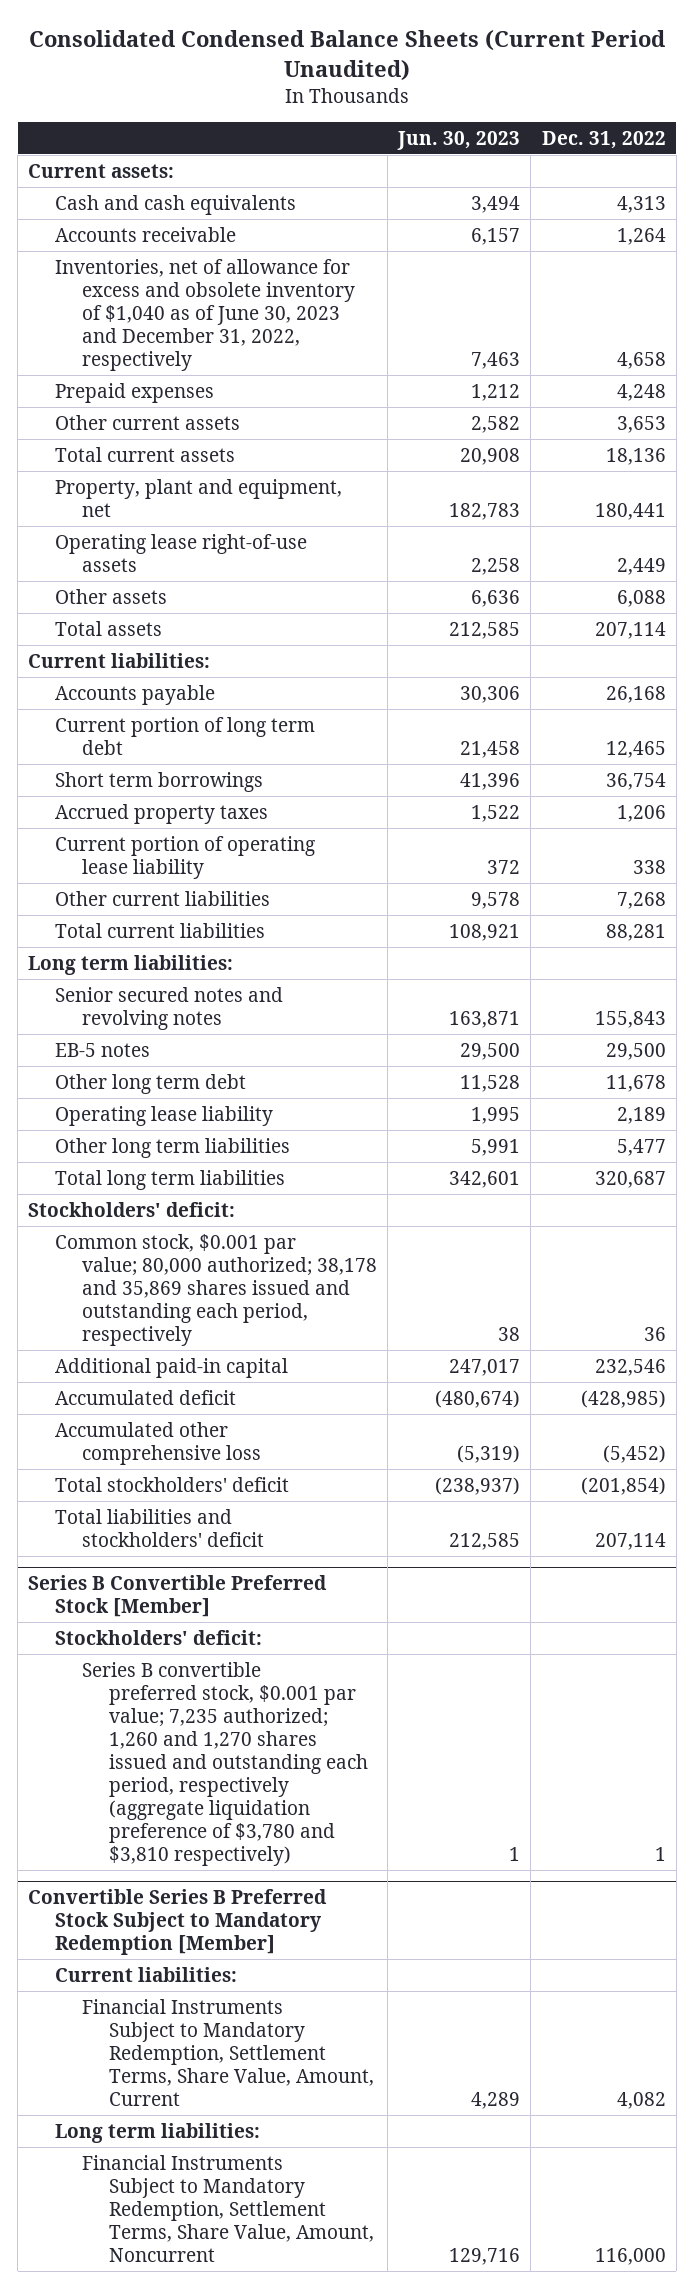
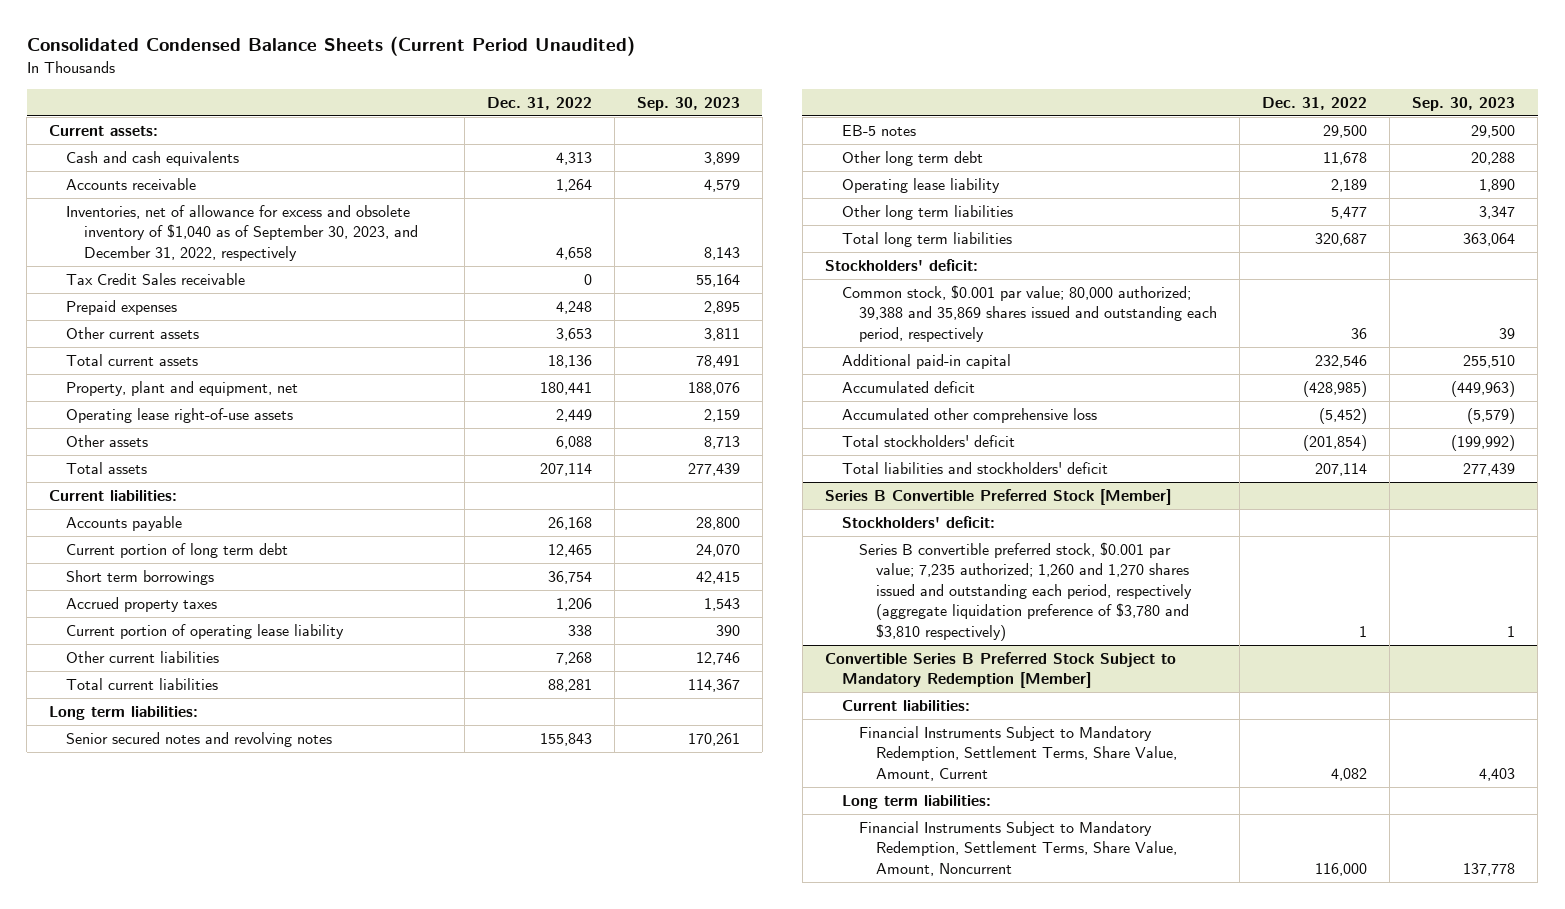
- | Jun. 30, 2023 | Dec. 31, 2022
+ | Dec. 31, 2022 | Sep. 30, 2023
- Inventories, net of allowance for excess and obsolete inventory of $1,040 as of June 30, 2023 and December 31, 2022, respectively | 7,463 | 4,658
+ Inventories, net of allowance for excess and obsolete inventory of $1,040 as of September 30, 2023, and December 31, 2022, respectively | 4,658 | 8,143
+ Tax Credit Sales receivable | 0 | 55,164
- Common stock, $0.001 par value; 80,000 authorized; 38,178 and 35,869 shares issued and outstanding each period, respectively | 38 | 36
+ Common stock, $0.001 par value; 80,000 authorized; 39,388 and 35,869 shares issued and outstanding each period, respectively | 36 | 39

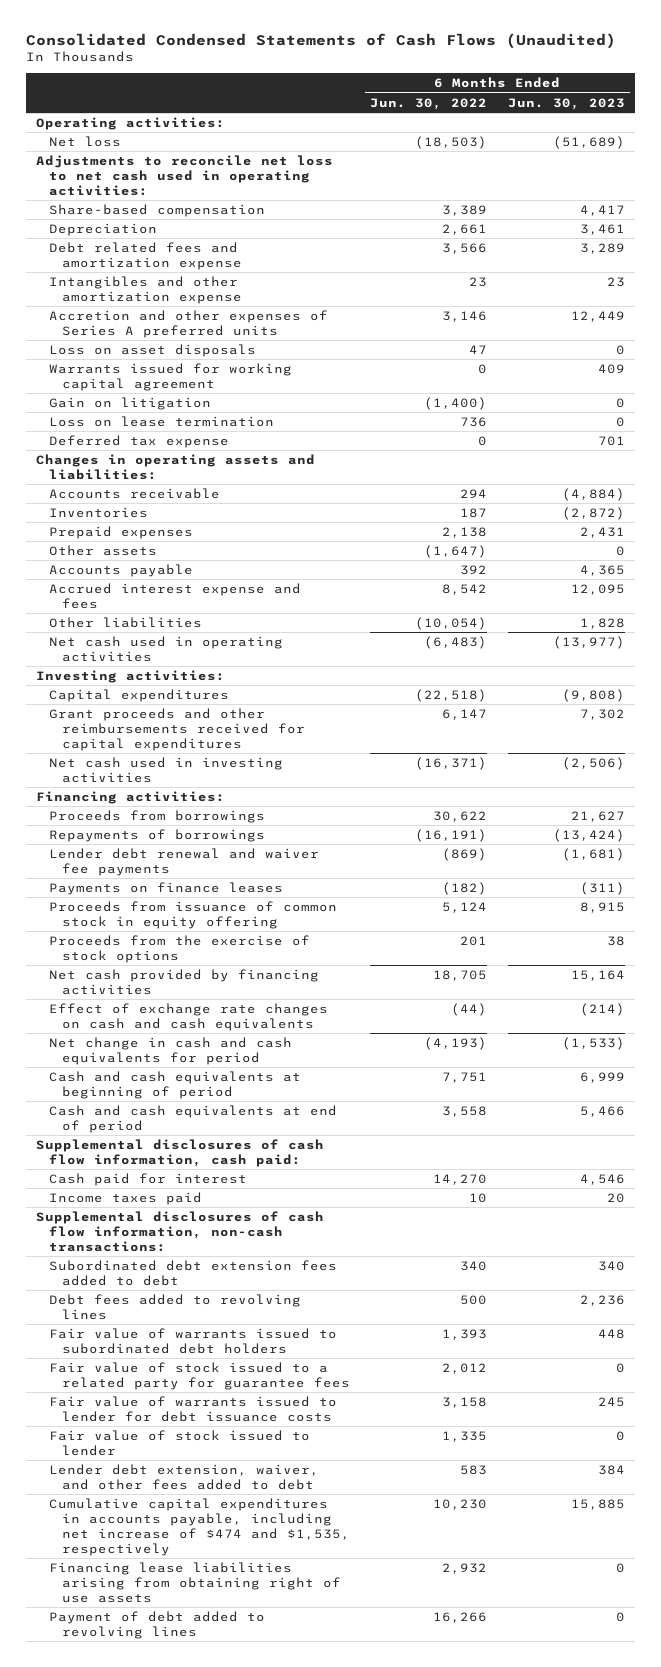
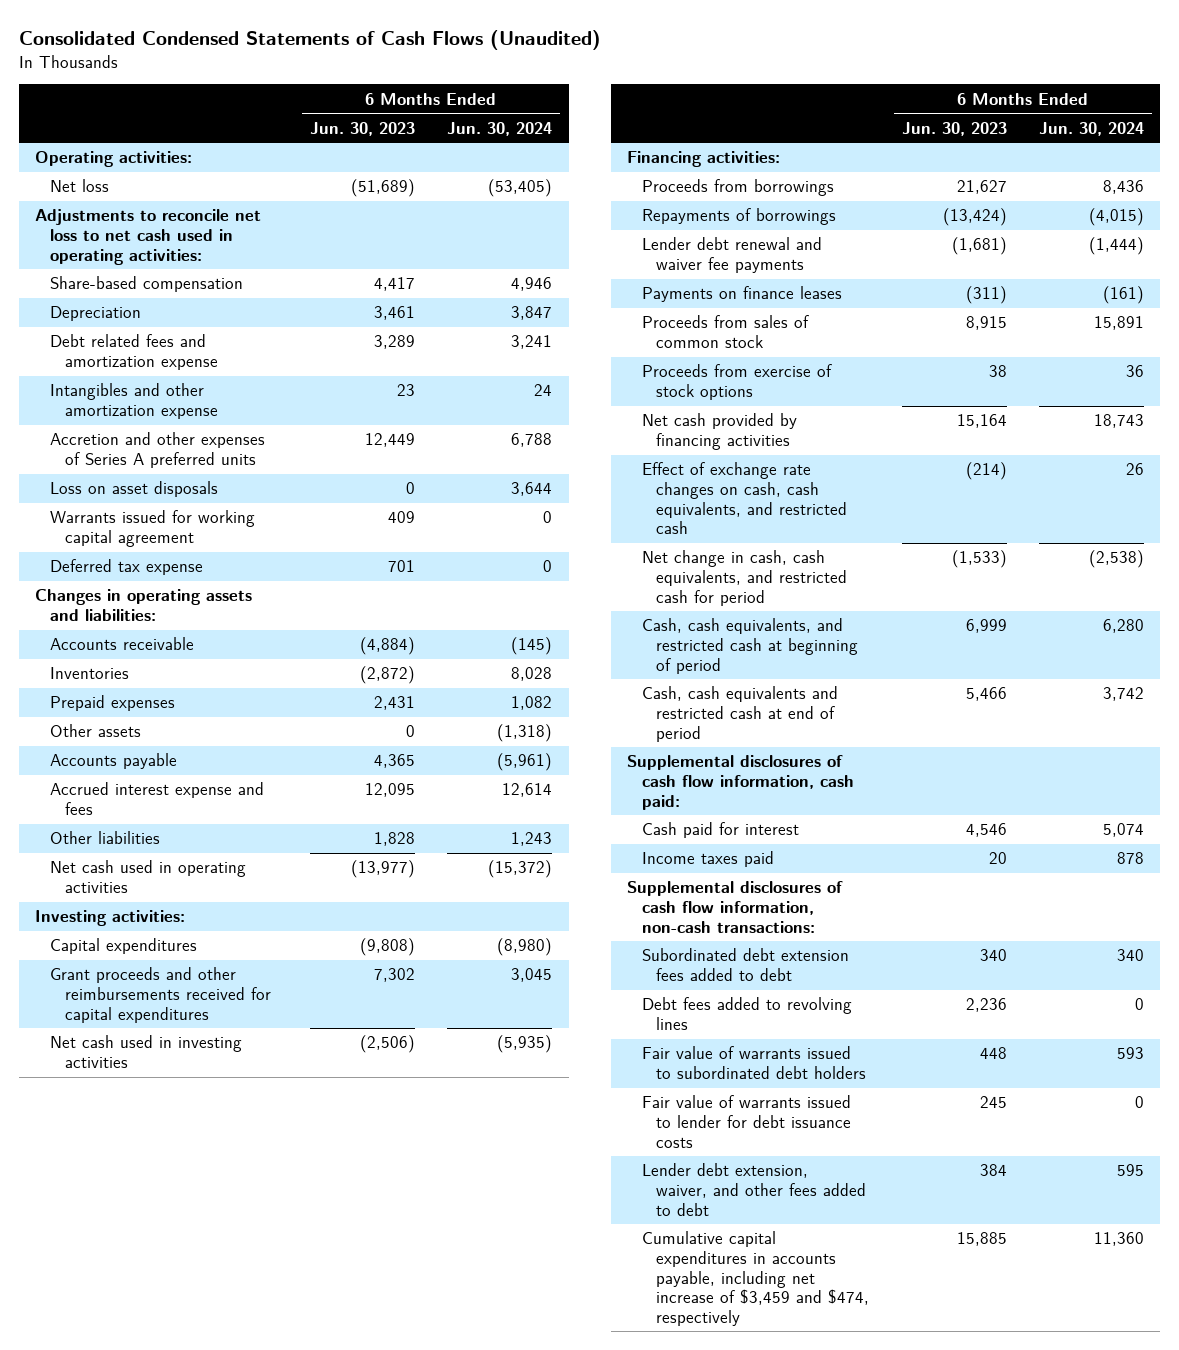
- | 6 Months Ended Jun. 30, 2022 | 6 Months Ended Jun. 30, 2023
+ | 6 Months Ended Jun. 30, 2023 | 6 Months Ended Jun. 30, 2024
- Gain on litigation | (1,400) | 0
- Loss on lease termination | 736 | 0
- Proceeds from issuance of common stock in equity offering | 5,124 | 8,915
- Proceeds from the exercise of stock options | 201 | 38
+ Proceeds from sales of common stock | 8,915 | 15,891
+ Proceeds from exercise of stock options | 38 | 36
- Effect of exchange rate changes on cash and cash equivalents | (44) | (214)
- Net change in cash and cash equivalents for period | (4,193) | (1,533)
- Cash and cash equivalents at beginning of period | 7,751 | 6,999
- Cash and cash equivalents at end of period | 3,558 | 5,466
+ Effect of exchange rate changes on cash, cash equivalents, and restricted cash | (214) | 26
+ Net change in cash, cash equivalents, and restricted cash for period | (1,533) | (2,538)
+ Cash, cash equivalents, and restricted cash at beginning of period | 6,999 | 6,280
+ Cash, cash equivalents and restricted cash at end of period | 5,466 | 3,742
- Fair value of stock issued to a related party for guarantee fees | 2,012 | 0
- Fair value of stock issued to lender | 1,335 | 0
- Cumulative capital expenditures in accounts payable, including net increase of $474 and $1,535, respectively | 10,230 | 15,885
- Financing lease liabilities arising from obtaining right of use assets | 2,932 | 0
- Payment of debt added to revolving lines | 16,266 | 0
+ Cumulative capital expenditures in accounts payable, including net increase of $3,459 and $474, respectively | 15,885 | 11,360

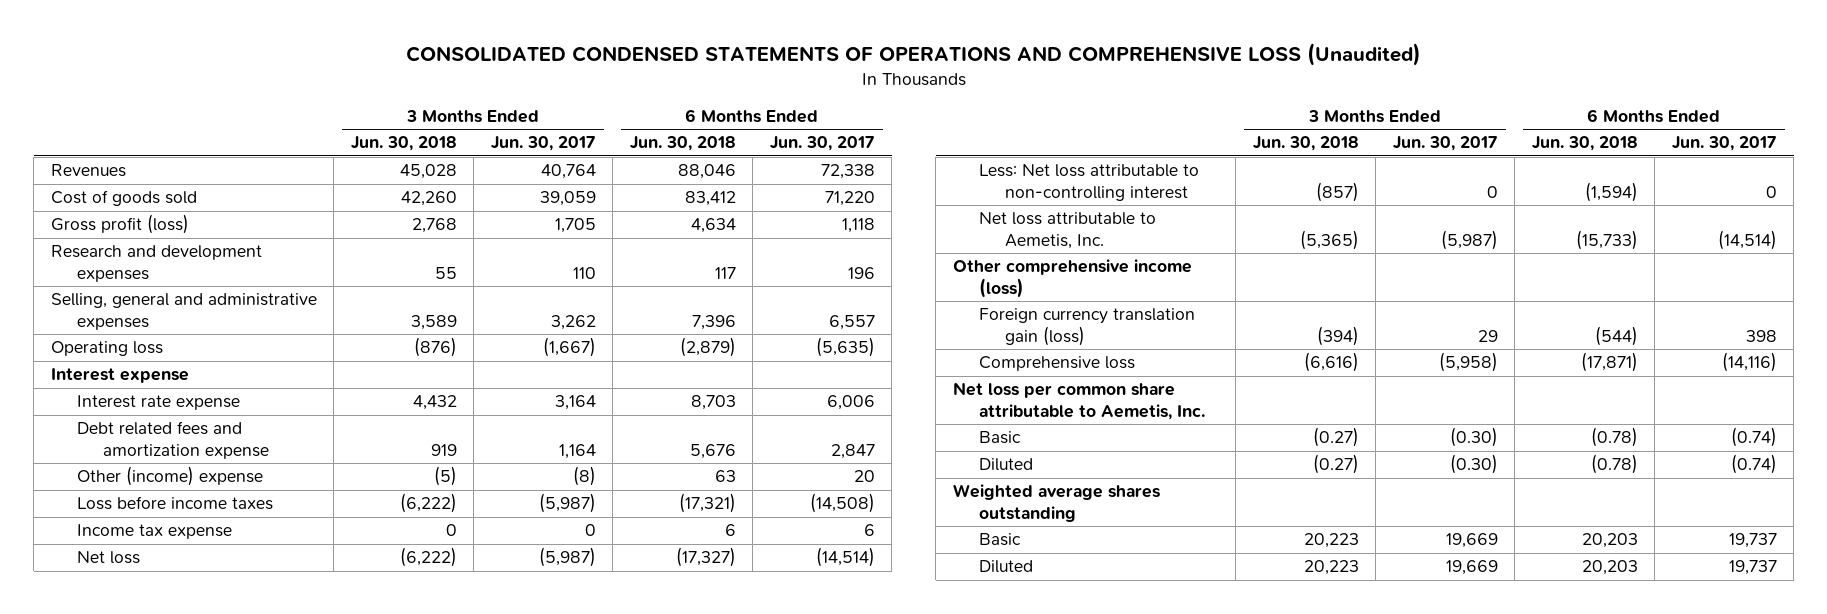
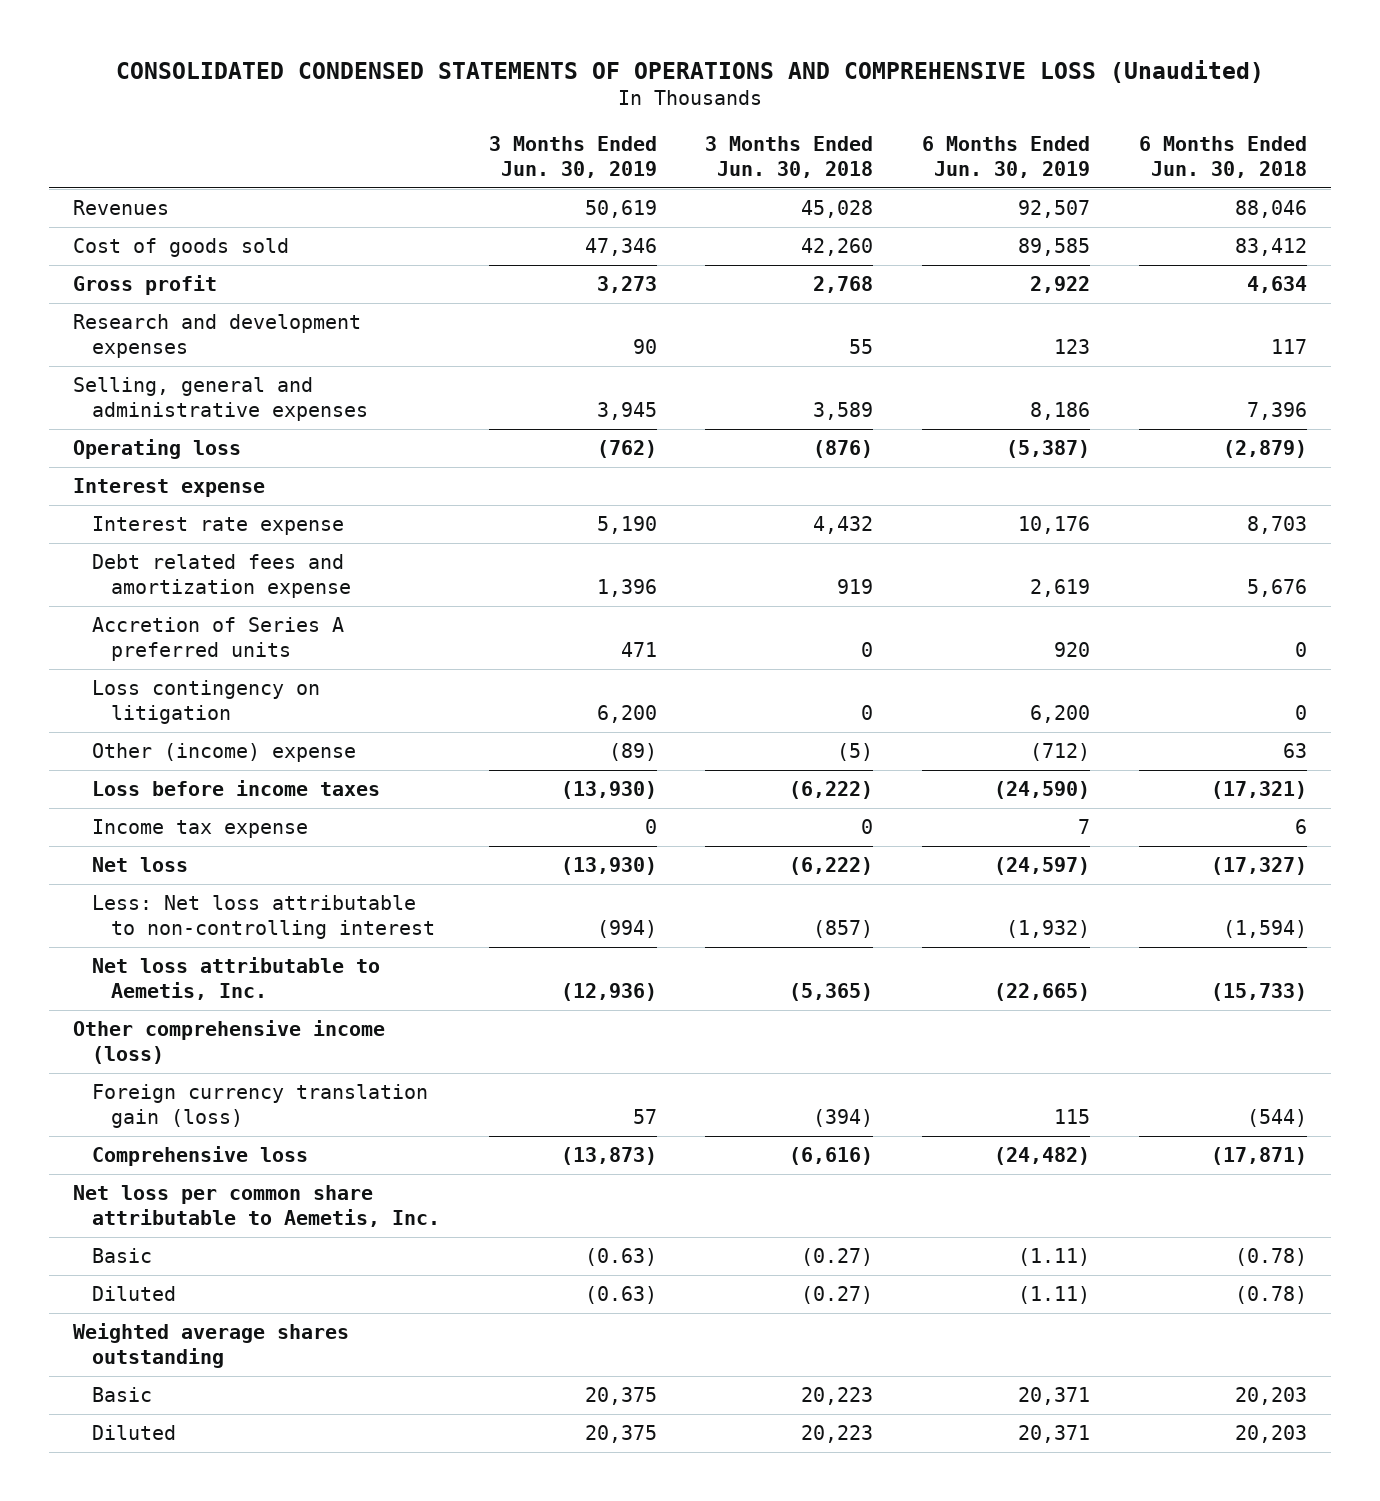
- | 3 Months Ended Jun. 30, 2018 | 3 Months Ended Jun. 30, 2017 | 6 Months Ended Jun. 30, 2018 | 6 Months Ended Jun. 30, 2017
+ | 3 Months Ended Jun. 30, 2019 | 3 Months Ended Jun. 30, 2018 | 6 Months Ended Jun. 30, 2019 | 6 Months Ended Jun. 30, 2018
- Gross profit (loss) | 2,768 | 1,705 | 4,634 | 1,118
+ Gross profit | 3,273 | 2,768 | 2,922 | 4,634
+ Accretion of Series A preferred units | 471 | 0 | 920 | 0
+ Loss contingency on litigation | 6,200 | 0 | 6,200 | 0

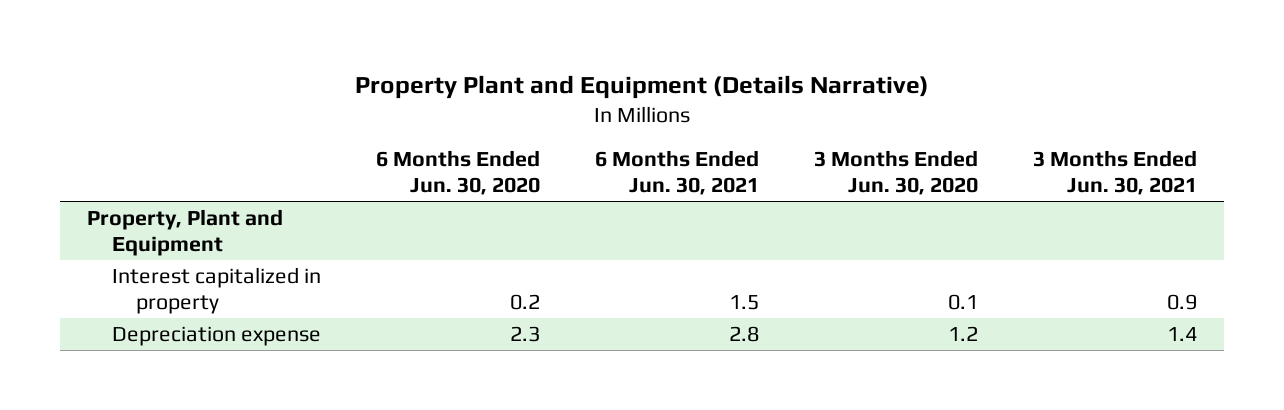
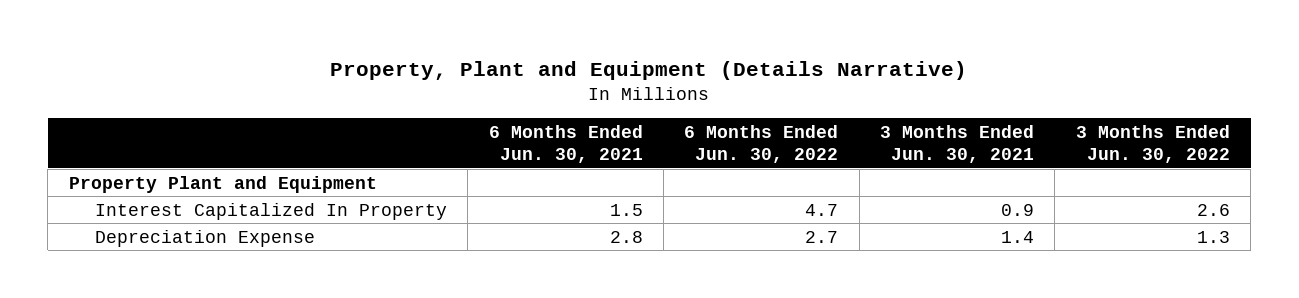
- Property Plant and Equipment (Details Narrative)
+ Property, Plant and Equipment (Details Narrative)
- | 6 Months Ended Jun. 30, 2020 | 6 Months Ended Jun. 30, 2021 | 3 Months Ended Jun. 30, 2020 | 3 Months Ended Jun. 30, 2021
+ | 6 Months Ended Jun. 30, 2021 | 6 Months Ended Jun. 30, 2022 | 3 Months Ended Jun. 30, 2021 | 3 Months Ended Jun. 30, 2022
- Property, Plant and Equipment
- Interest capitalized in property | 0.2 | 1.5 | 0.1 | 0.9
- Depreciation expense | 2.3 | 2.8 | 1.2 | 1.4
+ Property Plant and Equipment
+ Interest Capitalized In Property | 1.5 | 4.7 | 0.9 | 2.6
+ Depreciation Expense | 2.8 | 2.7 | 1.4 | 1.3

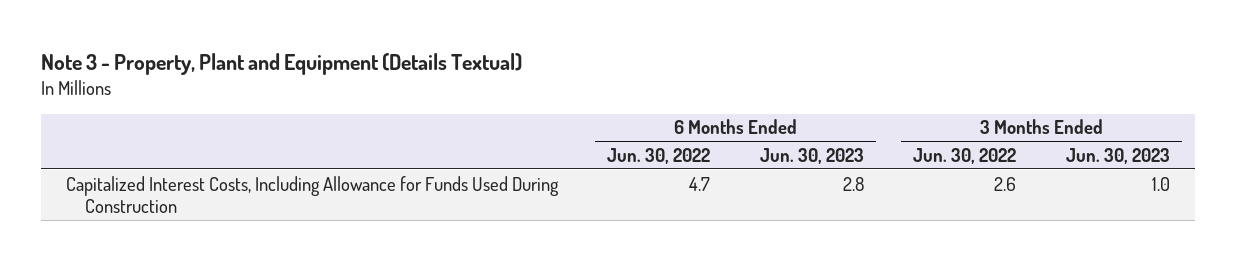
- Property, Plant and Equipment (Details Narrative)
+ Note 3 - Property, Plant and Equipment (Details Textual)
- | 6 Months Ended Jun. 30, 2021 | 6 Months Ended Jun. 30, 2022 | 3 Months Ended Jun. 30, 2021 | 3 Months Ended Jun. 30, 2022
+ | 6 Months Ended Jun. 30, 2022 | 6 Months Ended Jun. 30, 2023 | 3 Months Ended Jun. 30, 2022 | 3 Months Ended Jun. 30, 2023
- Property Plant and Equipment
- Interest Capitalized In Property | 1.5 | 4.7 | 0.9 | 2.6
- Depreciation Expense | 2.8 | 2.7 | 1.4 | 1.3
+ Capitalized Interest Costs, Including Allowance for Funds Used During Construction | 4.7 | 2.8 | 2.6 | 1.0

